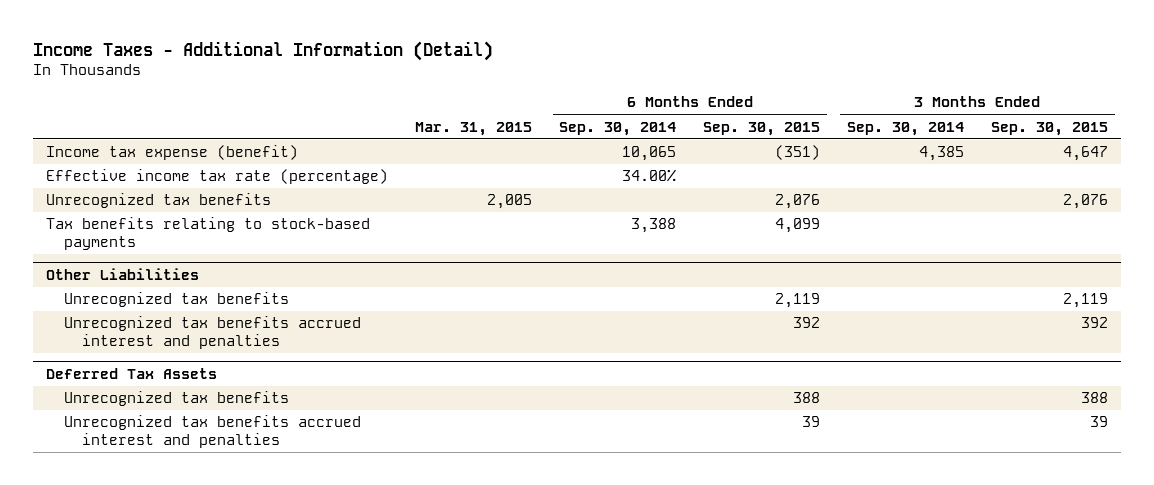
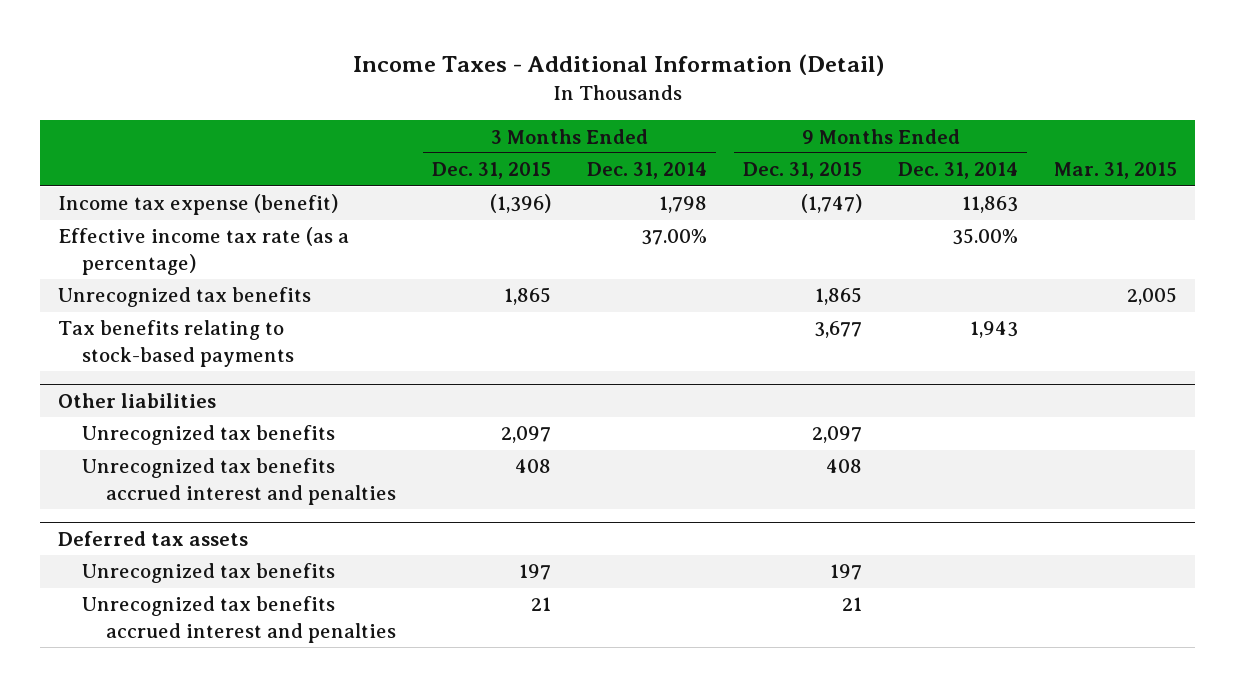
- | Mar. 31, 2015 | 6 Months Ended Sep. 30, 2014 | 6 Months Ended Sep. 30, 2015 | 3 Months Ended Sep. 30, 2014 | 3 Months Ended Sep. 30, 2015
+ | 3 Months Ended Dec. 31, 2015 | 3 Months Ended Dec. 31, 2014 | 9 Months Ended Dec. 31, 2015 | 9 Months Ended Dec. 31, 2014 | Mar. 31, 2015
- Effective income tax rate (percentage) | | 34.00% | | |
+ Effective income tax rate (as a percentage) | | 37.00% | | 35.00% |
- Other Liabilities
+ Other liabilities
- Deferred Tax Assets
+ Deferred tax assets

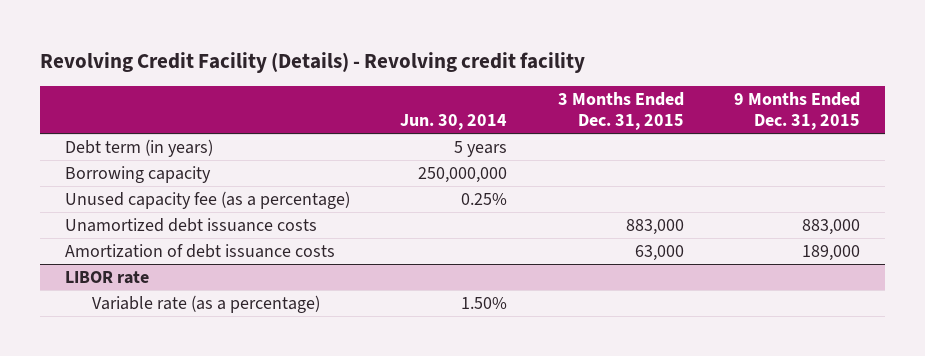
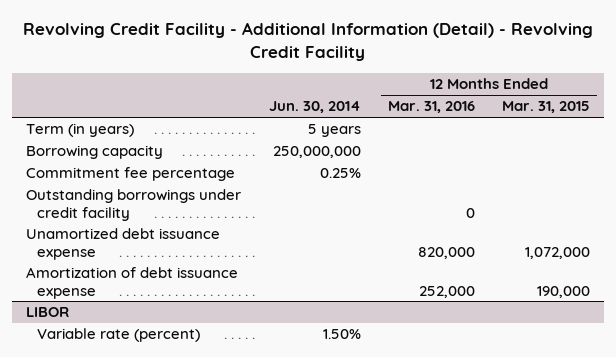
- Revolving Credit Facility (Details) - Revolving credit facility
+ Revolving Credit Facility - Additional Information (Detail) - Revolving Credit Facility
- | Jun. 30, 2014 | 3 Months Ended Dec. 31, 2015 | 9 Months Ended Dec. 31, 2015
+ | Jun. 30, 2014 | 12 Months Ended Mar. 31, 2016 | 12 Months Ended Mar. 31, 2015
- Debt term (in years) | 5 years | |
+ Term (in years) | 5 years | |
- Unused capacity fee (as a percentage) | 0.25% | |
- Unamortized debt issuance costs | | 883,000 | 883,000
- Amortization of debt issuance costs | | 63,000 | 189,000
- LIBOR rate
- Variable rate (as a percentage) | 1.50% | |
+ Commitment fee percentage | 0.25% | |
+ Outstanding borrowings under credit facility | | 0 |
+ Unamortized debt issuance expense | | 820,000 | 1,072,000
+ Amortization of debt issuance expense | | 252,000 | 190,000
+ LIBOR
+ Variable rate (percent) | 1.50% | |

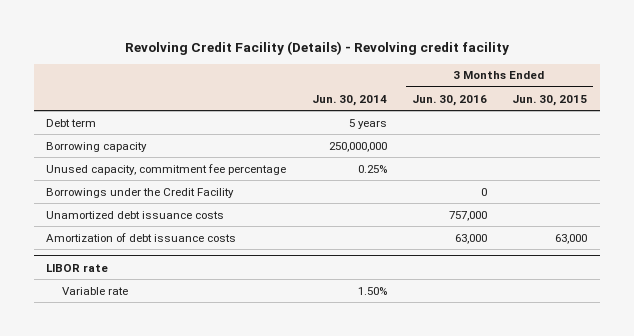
- Revolving Credit Facility - Additional Information (Detail) - Revolving Credit Facility
+ Revolving Credit Facility (Details) - Revolving credit facility
- | Jun. 30, 2014 | 12 Months Ended Mar. 31, 2016 | 12 Months Ended Mar. 31, 2015
+ | Jun. 30, 2014 | 3 Months Ended Jun. 30, 2016 | 3 Months Ended Jun. 30, 2015
- Term (in years) | 5 years | |
+ Debt term | 5 years | |
- Commitment fee percentage | 0.25% | |
- Outstanding borrowings under credit facility | | 0 |
- Unamortized debt issuance expense | | 820,000 | 1,072,000
- Amortization of debt issuance expense | | 252,000 | 190,000
- LIBOR
- Variable rate (percent) | 1.50% | |
+ Unused capacity, commitment fee percentage | 0.25% | |
+ Borrowings under the Credit Facility | | 0 |
+ Unamortized debt issuance costs | | 757,000 |
+ Amortization of debt issuance costs | | 63,000 | 63,000
+ LIBOR rate
+ Variable rate | 1.50% | |

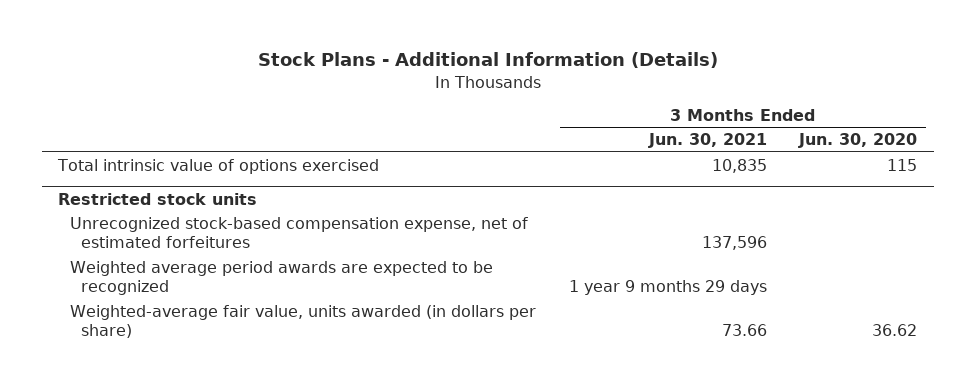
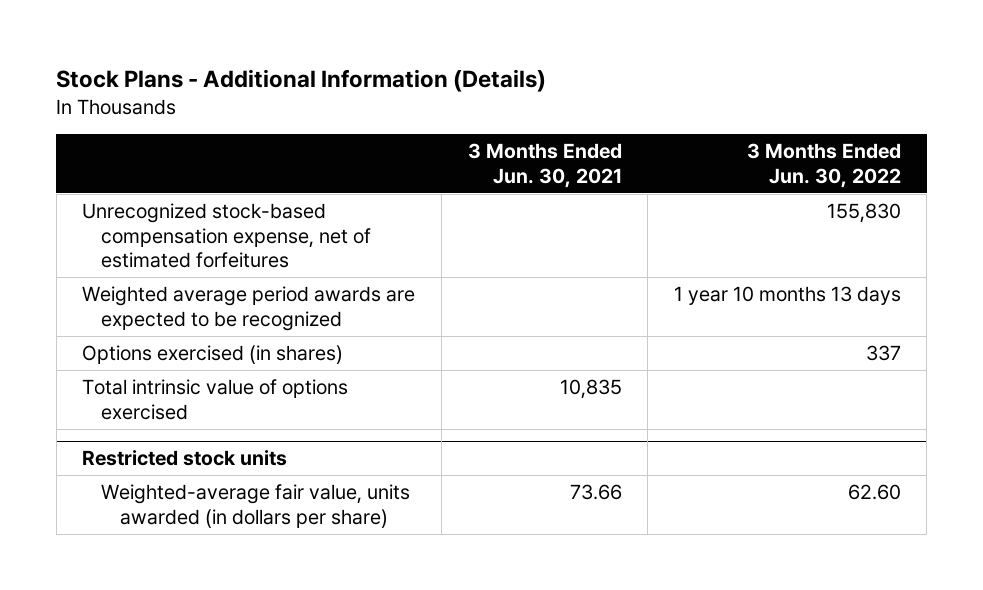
- | 3 Months Ended Jun. 30, 2021 | 3 Months Ended Jun. 30, 2020
+ | 3 Months Ended Jun. 30, 2021 | 3 Months Ended Jun. 30, 2022
+ Unrecognized stock-based compensation expense, net of estimated forfeitures | | 155,830
+ Weighted average period awards are expected to be recognized | | 1 year 10 months 13 days
+ Options exercised (in shares) | | 337
@ Restricted stock units
- Unrecognized stock-based compensation expense, net of estimated forfeitures | 137,596 |
- Weighted average period awards are expected to be recognized | 1 year 9 months 29 days |

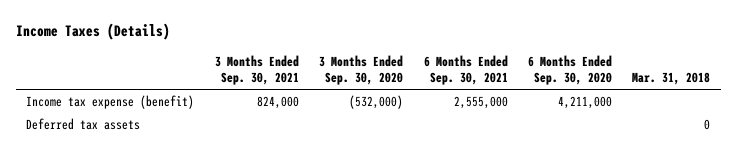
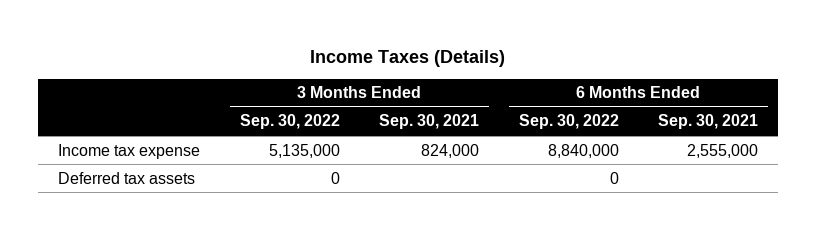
- | 3 Months Ended Sep. 30, 2021 | 3 Months Ended Sep. 30, 2020 | 6 Months Ended Sep. 30, 2021 | 6 Months Ended Sep. 30, 2020 | Mar. 31, 2018
+ | 3 Months Ended Sep. 30, 2022 | 3 Months Ended Sep. 30, 2021 | 6 Months Ended Sep. 30, 2022 | 6 Months Ended Sep. 30, 2021
- Income tax expense (benefit) | 824,000 | (532,000) | 2,555,000 | 4,211,000 |
+ Income tax expense | 5,135,000 | 824,000 | 8,840,000 | 2,555,000

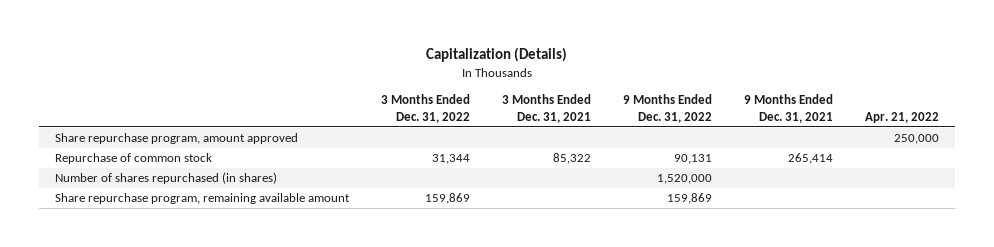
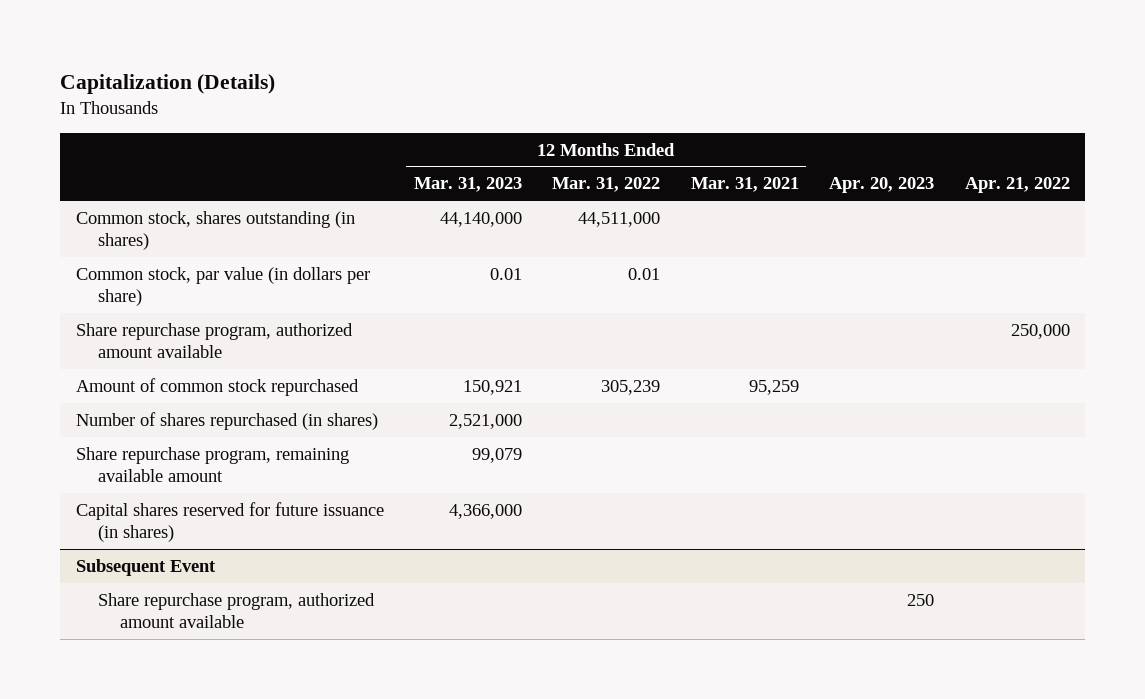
- | 3 Months Ended Dec. 31, 2022 | 3 Months Ended Dec. 31, 2021 | 9 Months Ended Dec. 31, 2022 | 9 Months Ended Dec. 31, 2021 | Apr. 21, 2022
+ | 12 Months Ended Mar. 31, 2023 | 12 Months Ended Mar. 31, 2022 | 12 Months Ended Mar. 31, 2021 | Apr. 20, 2023 | Apr. 21, 2022
- Share repurchase program, amount approved | | | | | 250,000
- Repurchase of common stock | 31,344 | 85,322 | 90,131 | 265,414 |
+ Common stock, shares outstanding (in shares) | 44,140,000 | 44,511,000 | | |
+ Common stock, par value (in dollars per share) | 0.01 | 0.01 | | |
+ Share repurchase program, authorized amount available | | | | | 250,000
+ Amount of common stock repurchased | 150,921 | 305,239 | 95,259 | |
+ Capital shares reserved for future issuance (in shares) | 4,366,000 | | | |
+ Subsequent Event
+ Share repurchase program, authorized amount available | | | | 250 |

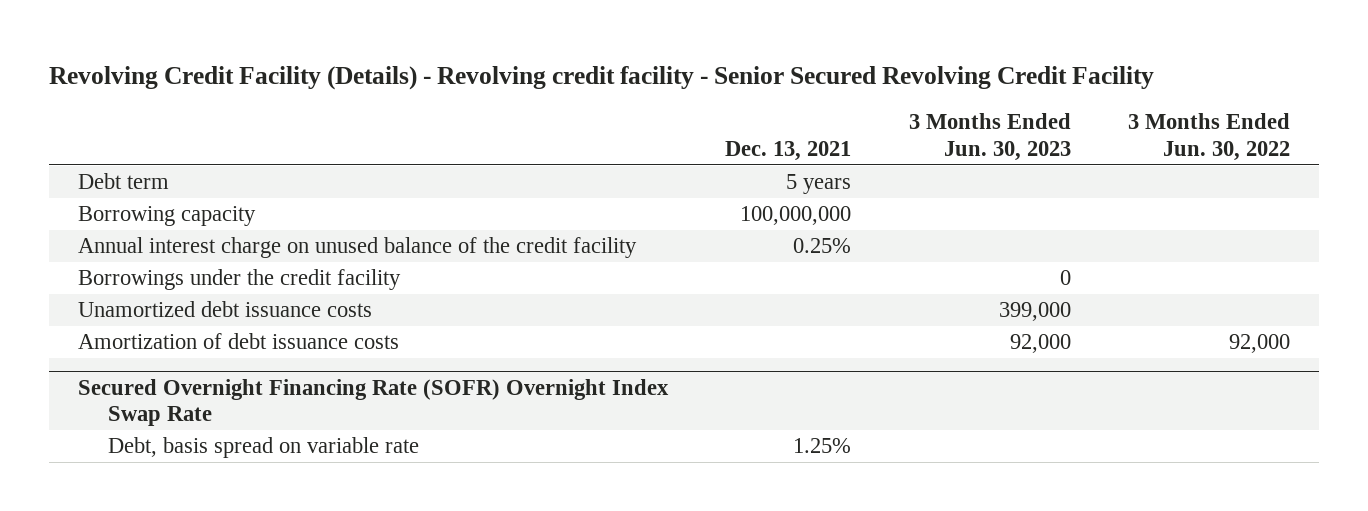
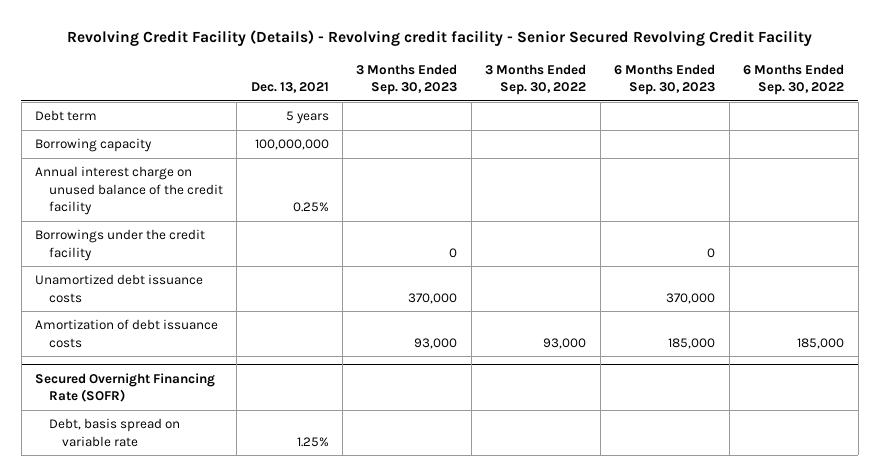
- | Dec. 13, 2021 | 3 Months Ended Jun. 30, 2023 | 3 Months Ended Jun. 30, 2022
+ | Dec. 13, 2021 | 3 Months Ended Sep. 30, 2023 | 3 Months Ended Sep. 30, 2022 | 6 Months Ended Sep. 30, 2023 | 6 Months Ended Sep. 30, 2022
- Secured Overnight Financing Rate (SOFR) Overnight Index Swap Rate
+ Secured Overnight Financing Rate (SOFR)

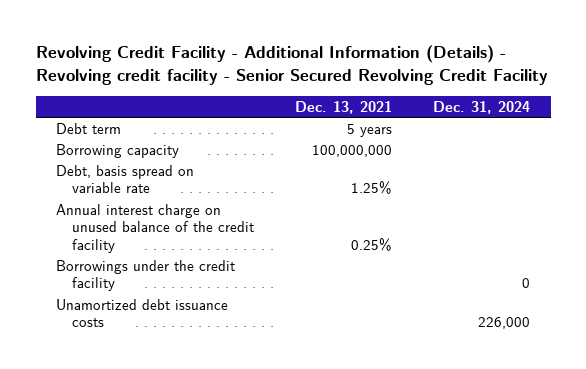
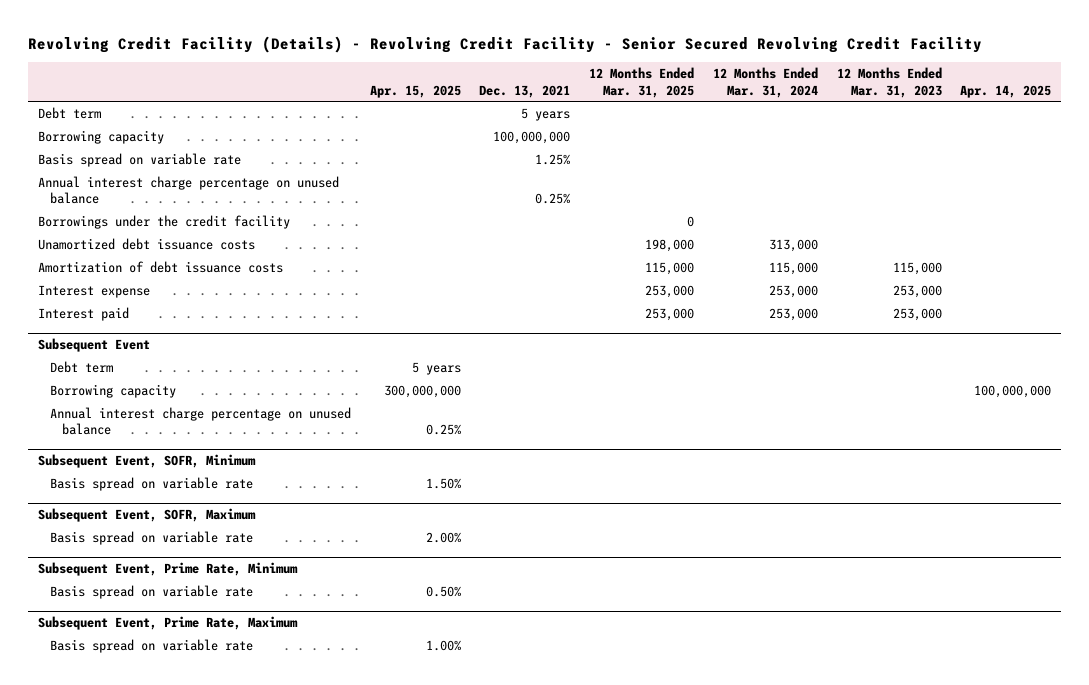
- Revolving Credit Facility - Additional Information (Details) - Revolving credit facility - Senior Secured Revolving Credit Facility
+ Revolving Credit Facility (Details) - Revolving Credit Facility - Senior Secured Revolving Credit Facility
- | Dec. 13, 2021 | Dec. 31, 2024
+ | Apr. 15, 2025 | Dec. 13, 2021 | 12 Months Ended Mar. 31, 2025 | 12 Months Ended Mar. 31, 2024 | 12 Months Ended Mar. 31, 2023 | Apr. 14, 2025
- Debt, basis spread on variable rate | 1.25% |
- Annual interest charge on unused balance of the credit facility | 0.25% |
+ Basis spread on variable rate | | 1.25% | | | |
+ Annual interest charge percentage on unused balance | | 0.25% | | | |
+ Amortization of debt issuance costs | | | 115,000 | 115,000 | 115,000 |
+ Interest expense | | | 253,000 | 253,000 | 253,000 |
+ Interest paid | | | 253,000 | 253,000 | 253,000 |
+ Subsequent Event
+ Debt term | 5 years | | | | |
+ Borrowing capacity | 300,000,000 | | | | | 100,000,000
+ Annual interest charge percentage on unused balance | 0.25% | | | | |
+ Subsequent Event, SOFR, Minimum
+ Basis spread on variable rate | 1.50% | | | | |
+ Subsequent Event, SOFR, Maximum
+ Basis spread on variable rate | 2.00% | | | | |
+ Subsequent Event, Prime Rate, Minimum
+ Basis spread on variable rate | 0.50% | | | | |
+ Subsequent Event, Prime Rate, Maximum
+ Basis spread on variable rate | 1.00% | | | | |

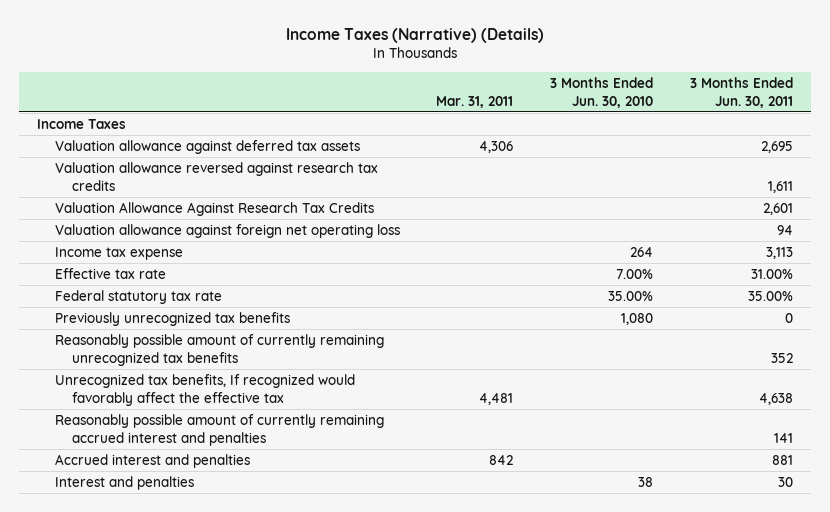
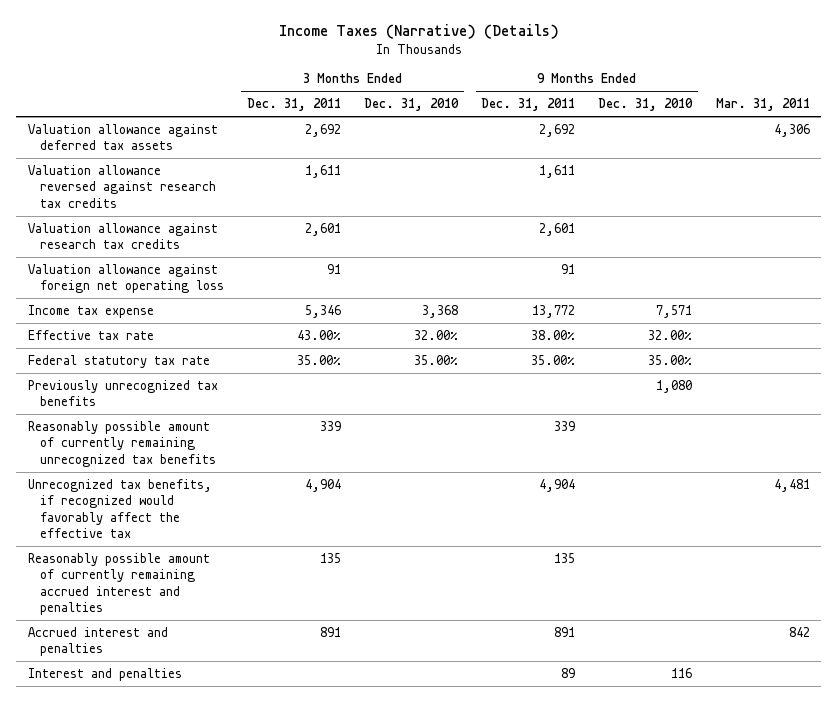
- | Mar. 31, 2011 | 3 Months Ended Jun. 30, 2010 | 3 Months Ended Jun. 30, 2011
+ | 3 Months Ended Dec. 31, 2011 | 3 Months Ended Dec. 31, 2010 | 9 Months Ended Dec. 31, 2011 | 9 Months Ended Dec. 31, 2010 | Mar. 31, 2011
- Income Taxes
- Valuation Allowance Against Research Tax Credits | | | 2,601
+ Valuation allowance against research tax credits | 2,601 | | 2,601 | |
- Unrecognized tax benefits, If recognized would favorably affect the effective tax | 4,481 | | 4,638
+ Unrecognized tax benefits, if recognized would favorably affect the effective tax | 4,904 | | 4,904 | | 4,481

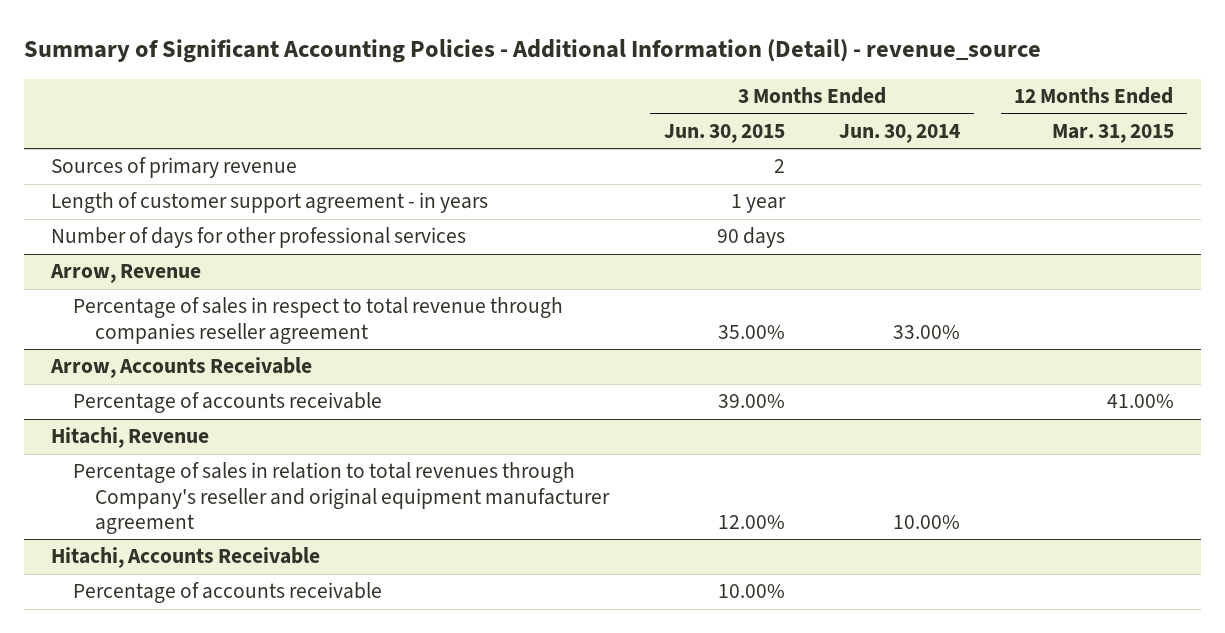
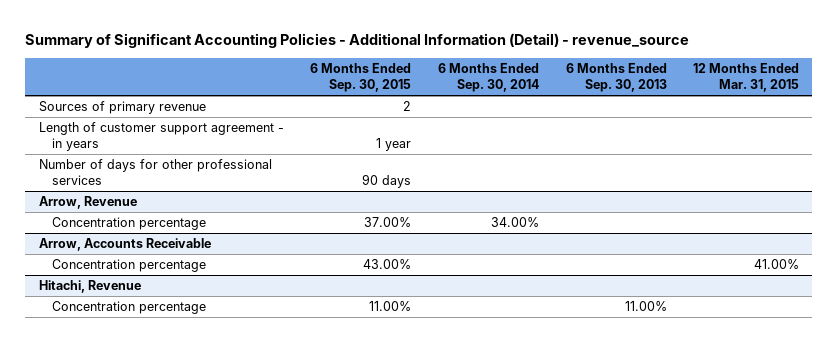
- | 3 Months Ended Jun. 30, 2015 | 3 Months Ended Jun. 30, 2014 | 12 Months Ended Mar. 31, 2015
+ | 6 Months Ended Sep. 30, 2015 | 6 Months Ended Sep. 30, 2014 | 6 Months Ended Sep. 30, 2013 | 12 Months Ended Mar. 31, 2015
@ Arrow, Revenue
- Percentage of sales in respect to total revenue through companies reseller agreement | 35.00% | 33.00% |
+ Concentration percentage | 37.00% | 34.00% | |
@ Arrow, Accounts Receivable
- Percentage of accounts receivable | 39.00% | | 41.00%
+ Concentration percentage | 43.00% | | | 41.00%
@ Hitachi, Revenue
- Percentage of sales in relation to total revenues through Company's reseller and original equipment manufacturer agreement | 12.00% | 10.00% |
- Hitachi, Accounts Receivable
- Percentage of accounts receivable | 10.00% | |
@ Hitachi, Revenue
+ Concentration percentage | 11.00% | | 11.00% |

